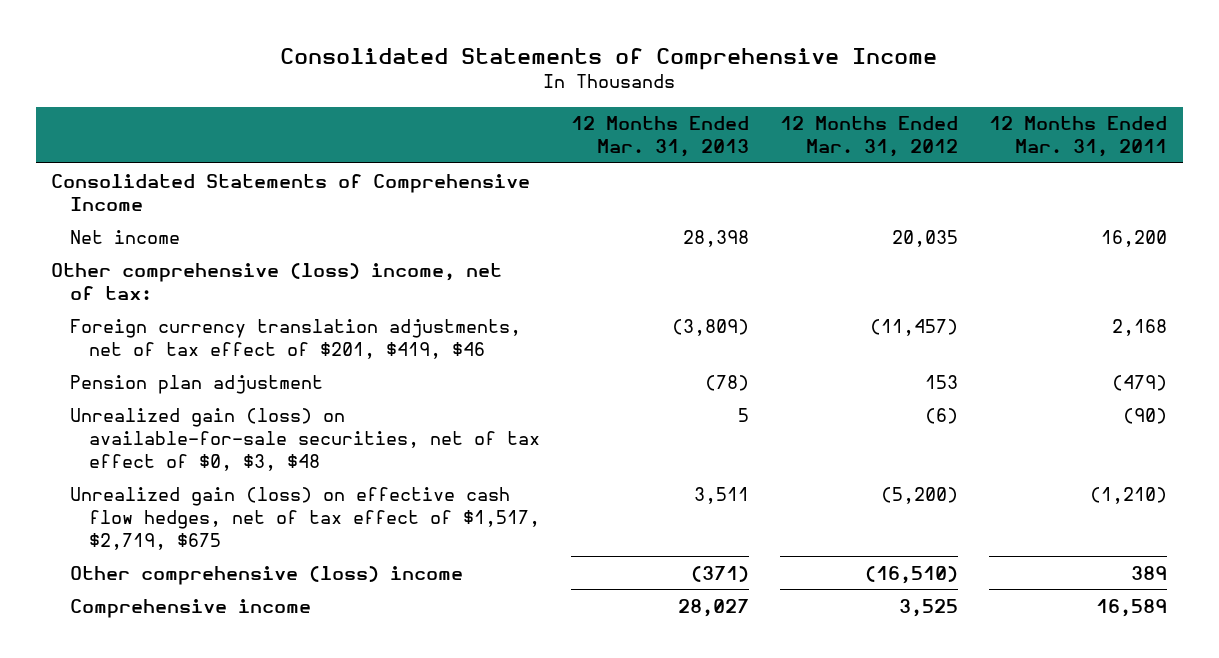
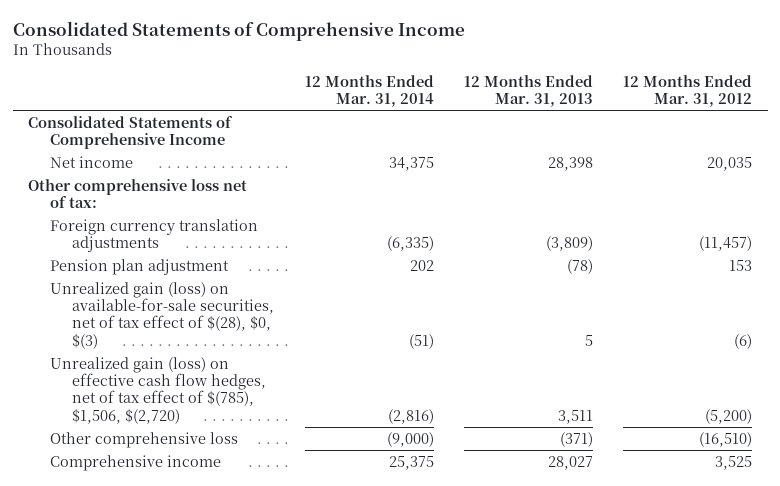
- | 12 Months Ended Mar. 31, 2013 | 12 Months Ended Mar. 31, 2012 | 12 Months Ended Mar. 31, 2011
+ | 12 Months Ended Mar. 31, 2014 | 12 Months Ended Mar. 31, 2013 | 12 Months Ended Mar. 31, 2012
- Other comprehensive (loss) income, net of tax:
- Foreign currency translation adjustments, net of tax effect of $201, $419, $46 | (3,809) | (11,457) | 2,168
+ Other comprehensive loss net of tax:
+ Foreign currency translation adjustments | (6,335) | (3,809) | (11,457)
- Unrealized gain (loss) on available-for-sale securities, net of tax effect of $0, $3, $48 | 5 | (6) | (90)
- Unrealized gain (loss) on effective cash flow hedges, net of tax effect of $1,517, $2,719, $675 | 3,511 | (5,200) | (1,210)
- Other comprehensive (loss) income | (371) | (16,510) | 389
+ Unrealized gain (loss) on available-for-sale securities, net of tax effect of $(28), $0, $(3) | (51) | 5 | (6)
+ Unrealized gain (loss) on effective cash flow hedges, net of tax effect of $(785), $1,506, $(2,720) | (2,816) | 3,511 | (5,200)
+ Other comprehensive loss | (9,000) | (371) | (16,510)

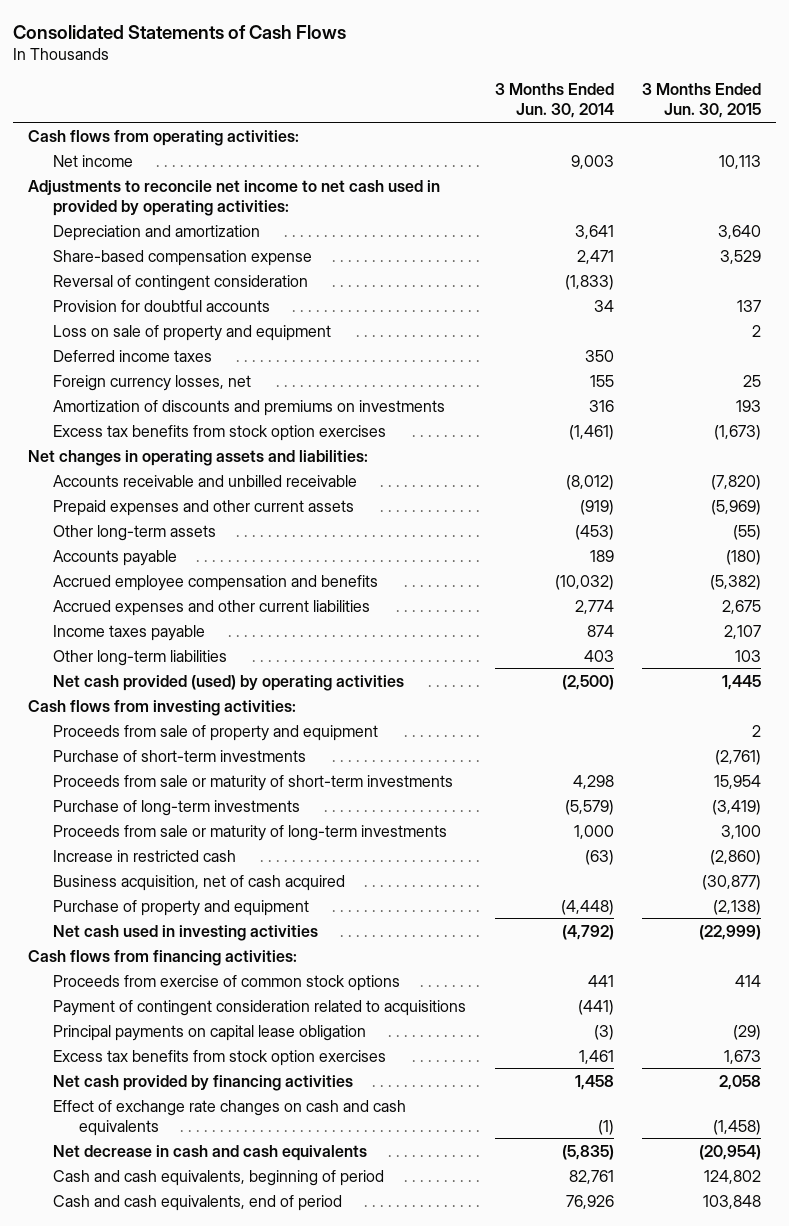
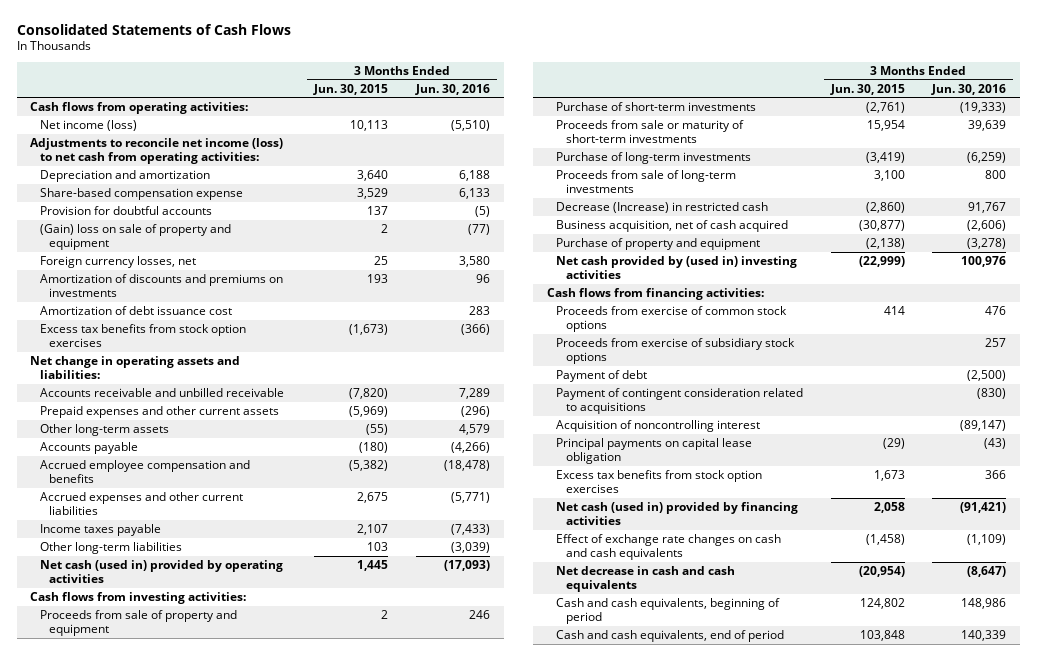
- | 3 Months Ended Jun. 30, 2014 | 3 Months Ended Jun. 30, 2015
+ | 3 Months Ended Jun. 30, 2015 | 3 Months Ended Jun. 30, 2016
- Net income | 9,003 | 10,113
- Adjustments to reconcile net income to net cash used in provided by operating activities:
+ Net income (loss) | 10,113 | (5,510)
+ Adjustments to reconcile net income (loss) to net cash from operating activities:
- Reversal of contingent consideration | (1,833) |
- Loss on sale of property and equipment | | 2
- Deferred income taxes | 350 |
+ (Gain) loss on sale of property and equipment | 2 | (77)
+ Amortization of debt issuance cost | | 283
- Net changes in operating assets and liabilities:
+ Net change in operating assets and liabilities:
- Net cash provided (used) by operating activities | (2,500) | 1,445
+ Net cash (used in) provided by operating activities | 1,445 | (17,093)
- Proceeds from sale or maturity of long-term investments | 1,000 | 3,100
- Increase in restricted cash | (63) | (2,860)
+ Proceeds from sale of long-term investments | 3,100 | 800
+ Decrease (Increase) in restricted cash | (2,860) | 91,767
- Net cash used in investing activities | (4,792) | (22,999)
+ Net cash provided by (used in) investing activities | (22,999) | 100,976
+ Proceeds from exercise of subsidiary stock options | | 257
+ Payment of debt | | (2,500)
+ Acquisition of noncontrolling interest | | (89,147)
- Net cash provided by financing activities | 1,458 | 2,058
+ Net cash (used in) provided by financing activities | 2,058 | (91,421)

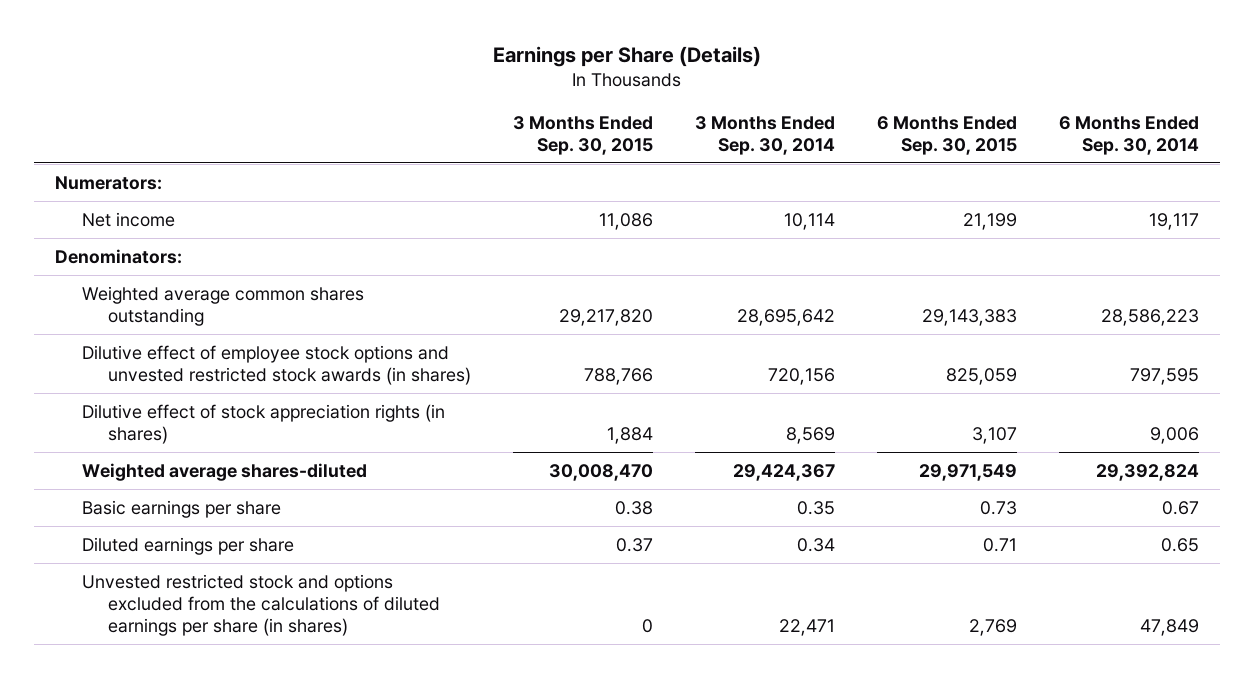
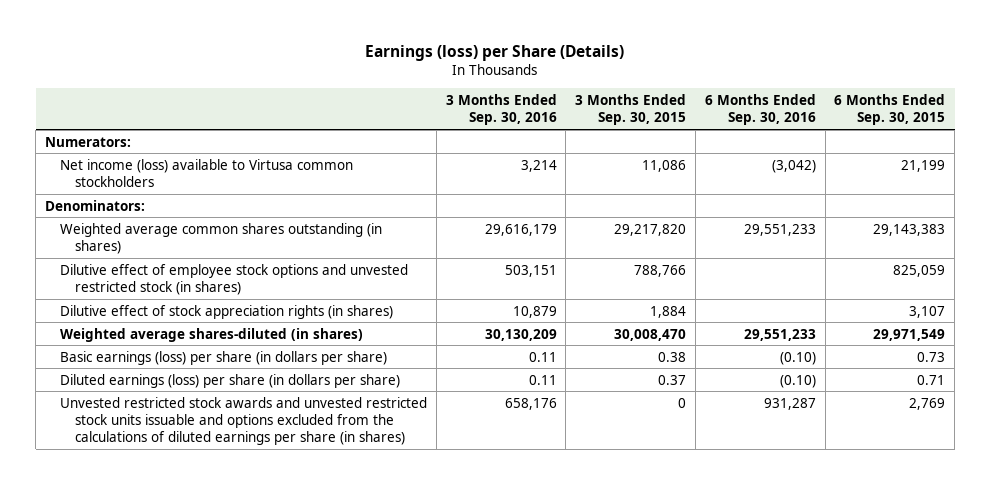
- Earnings per Share (Details)
+ Earnings (loss) per Share (Details)
- | 3 Months Ended Sep. 30, 2015 | 3 Months Ended Sep. 30, 2014 | 6 Months Ended Sep. 30, 2015 | 6 Months Ended Sep. 30, 2014
+ | 3 Months Ended Sep. 30, 2016 | 3 Months Ended Sep. 30, 2015 | 6 Months Ended Sep. 30, 2016 | 6 Months Ended Sep. 30, 2015
- Net income | 11,086 | 10,114 | 21,199 | 19,117
+ Net income (loss) available to Virtusa common stockholders | 3,214 | 11,086 | (3,042) | 21,199
- Weighted average common shares outstanding | 29,217,820 | 28,695,642 | 29,143,383 | 28,586,223
- Dilutive effect of employee stock options and unvested restricted stock awards (in shares) | 788,766 | 720,156 | 825,059 | 797,595
+ Weighted average common shares outstanding (in shares) | 29,616,179 | 29,217,820 | 29,551,233 | 29,143,383
+ Dilutive effect of employee stock options and unvested restricted stock (in shares) | 503,151 | 788,766 | | 825,059
- Weighted average shares-diluted | 30,008,470 | 29,424,367 | 29,971,549 | 29,392,824
- Basic earnings per share | 0.38 | 0.35 | 0.73 | 0.67
- Diluted earnings per share | 0.37 | 0.34 | 0.71 | 0.65
- Unvested restricted stock and options excluded from the calculations of diluted earnings per share (in shares) | 0 | 22,471 | 2,769 | 47,849
+ Weighted average shares-diluted (in shares) | 30,130,209 | 30,008,470 | 29,551,233 | 29,971,549
+ Basic earnings (loss) per share (in dollars per share) | 0.11 | 0.38 | (0.10) | 0.73
+ Diluted earnings (loss) per share (in dollars per share) | 0.11 | 0.37 | (0.10) | 0.71
+ Unvested restricted stock awards and unvested restricted stock units issuable and options excluded from the calculations of diluted earnings per share (in shares) | 658,176 | 0 | 931,287 | 2,769

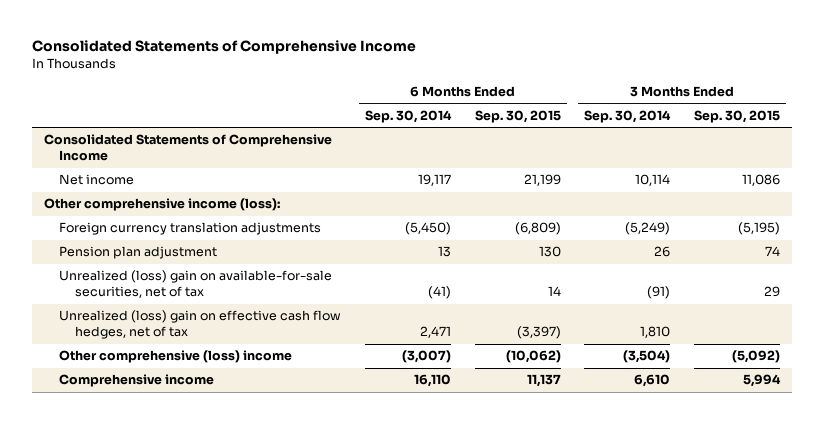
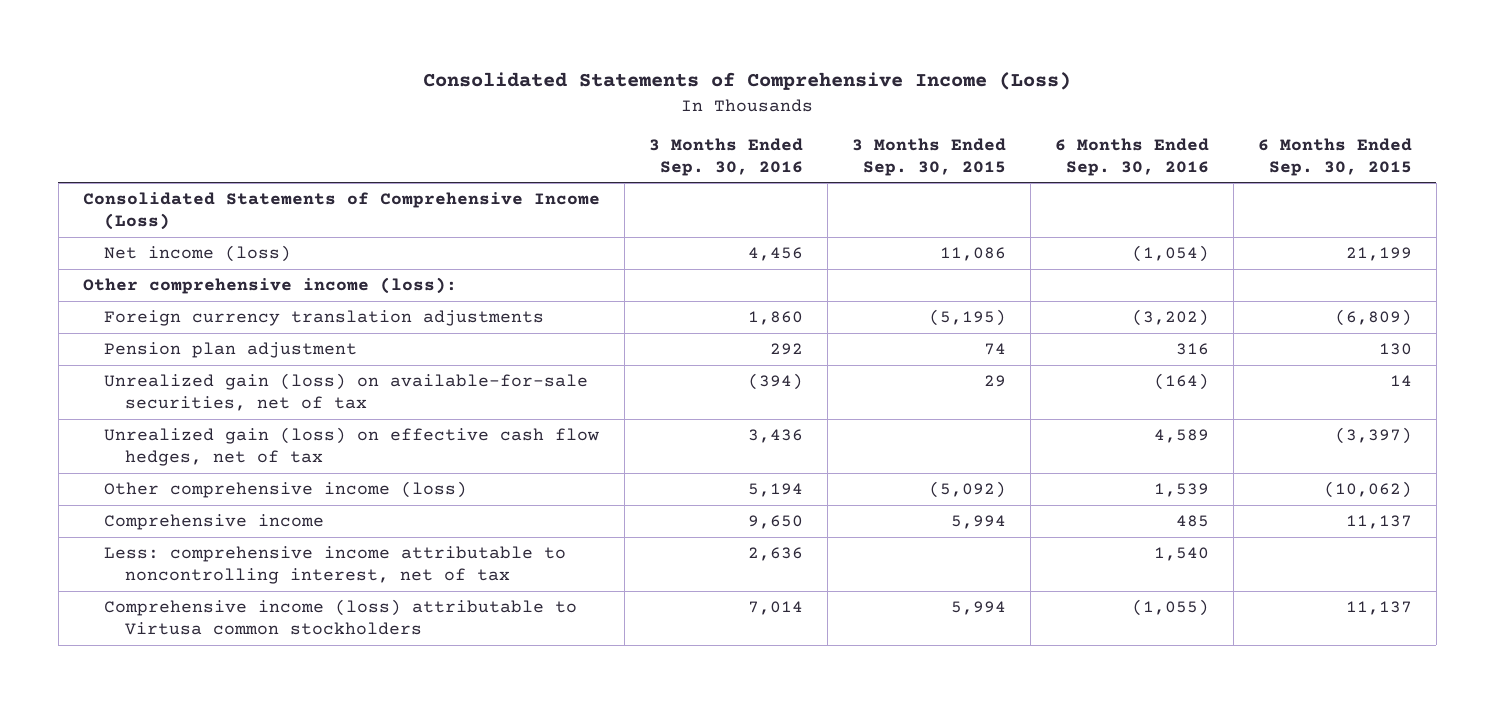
- Consolidated Statements of Comprehensive Income
+ Consolidated Statements of Comprehensive Income (Loss)
- | 6 Months Ended Sep. 30, 2014 | 6 Months Ended Sep. 30, 2015 | 3 Months Ended Sep. 30, 2014 | 3 Months Ended Sep. 30, 2015
+ | 3 Months Ended Sep. 30, 2016 | 3 Months Ended Sep. 30, 2015 | 6 Months Ended Sep. 30, 2016 | 6 Months Ended Sep. 30, 2015
- Consolidated Statements of Comprehensive Income
- Net income | 19,117 | 21,199 | 10,114 | 11,086
+ Consolidated Statements of Comprehensive Income (Loss)
+ Net income (loss) | 4,456 | 11,086 | (1,054) | 21,199
- Unrealized (loss) gain on available-for-sale securities, net of tax | (41) | 14 | (91) | 29
- Unrealized (loss) gain on effective cash flow hedges, net of tax | 2,471 | (3,397) | 1,810 |
- Other comprehensive (loss) income | (3,007) | (10,062) | (3,504) | (5,092)
+ Unrealized gain (loss) on available-for-sale securities, net of tax | (394) | 29 | (164) | 14
+ Unrealized gain (loss) on effective cash flow hedges, net of tax | 3,436 | | 4,589 | (3,397)
+ Other comprehensive income (loss) | 5,194 | (5,092) | 1,539 | (10,062)
+ Less: comprehensive income attributable to noncontrolling interest, net of tax | 2,636 | | 1,540 |
+ Comprehensive income (loss) attributable to Virtusa common stockholders | 7,014 | 5,994 | (1,055) | 11,137

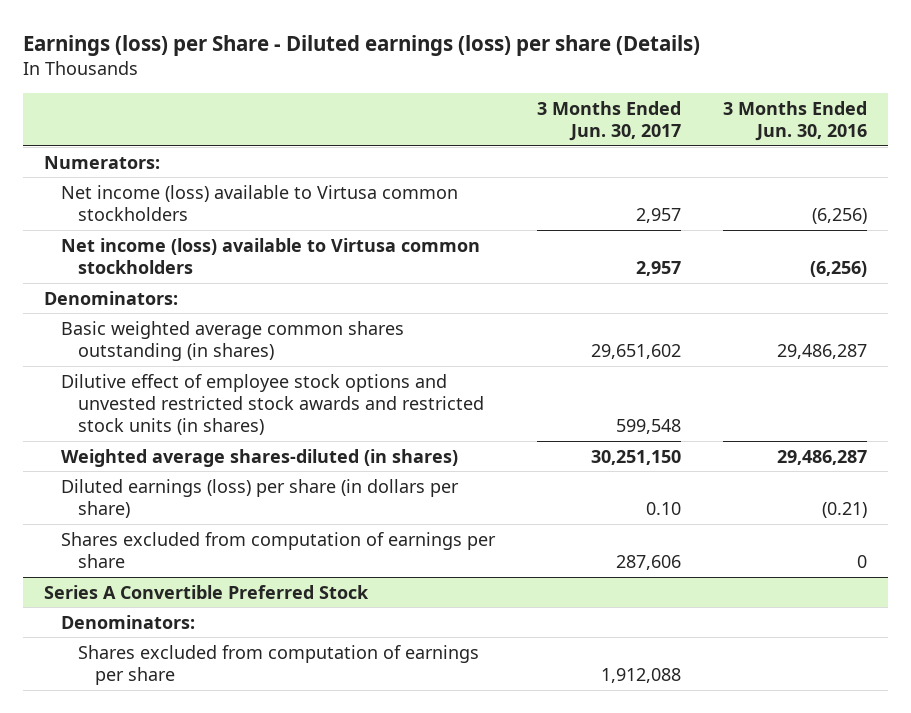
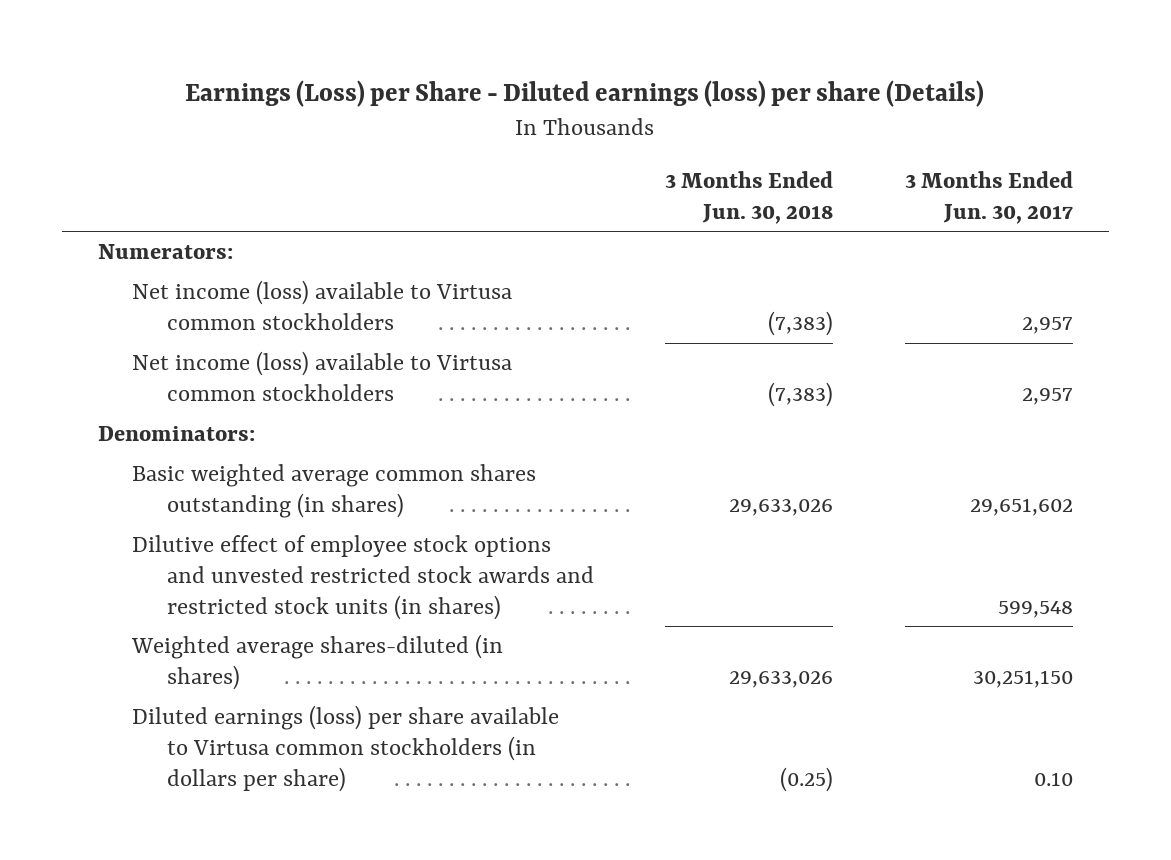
- Earnings (loss) per Share - Diluted earnings (loss) per share (Details)
+ Earnings (Loss) per Share - Diluted earnings (loss) per share (Details)
- | 3 Months Ended Jun. 30, 2017 | 3 Months Ended Jun. 30, 2016
+ | 3 Months Ended Jun. 30, 2018 | 3 Months Ended Jun. 30, 2017
- Diluted earnings (loss) per share (in dollars per share) | 0.10 | (0.21)
- Shares excluded from computation of earnings per share | 287,606 | 0
- Series A Convertible Preferred Stock
- Denominators:
- Shares excluded from computation of earnings per share | 1,912,088 |
+ Diluted earnings (loss) per share available to Virtusa common stockholders (in dollars per share) | (0.25) | 0.10

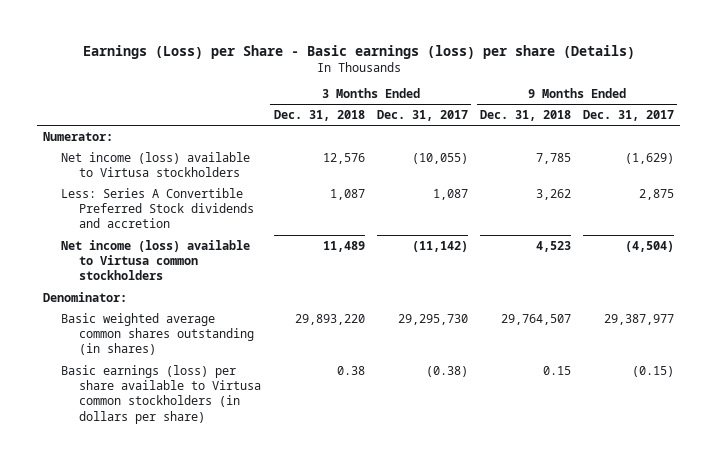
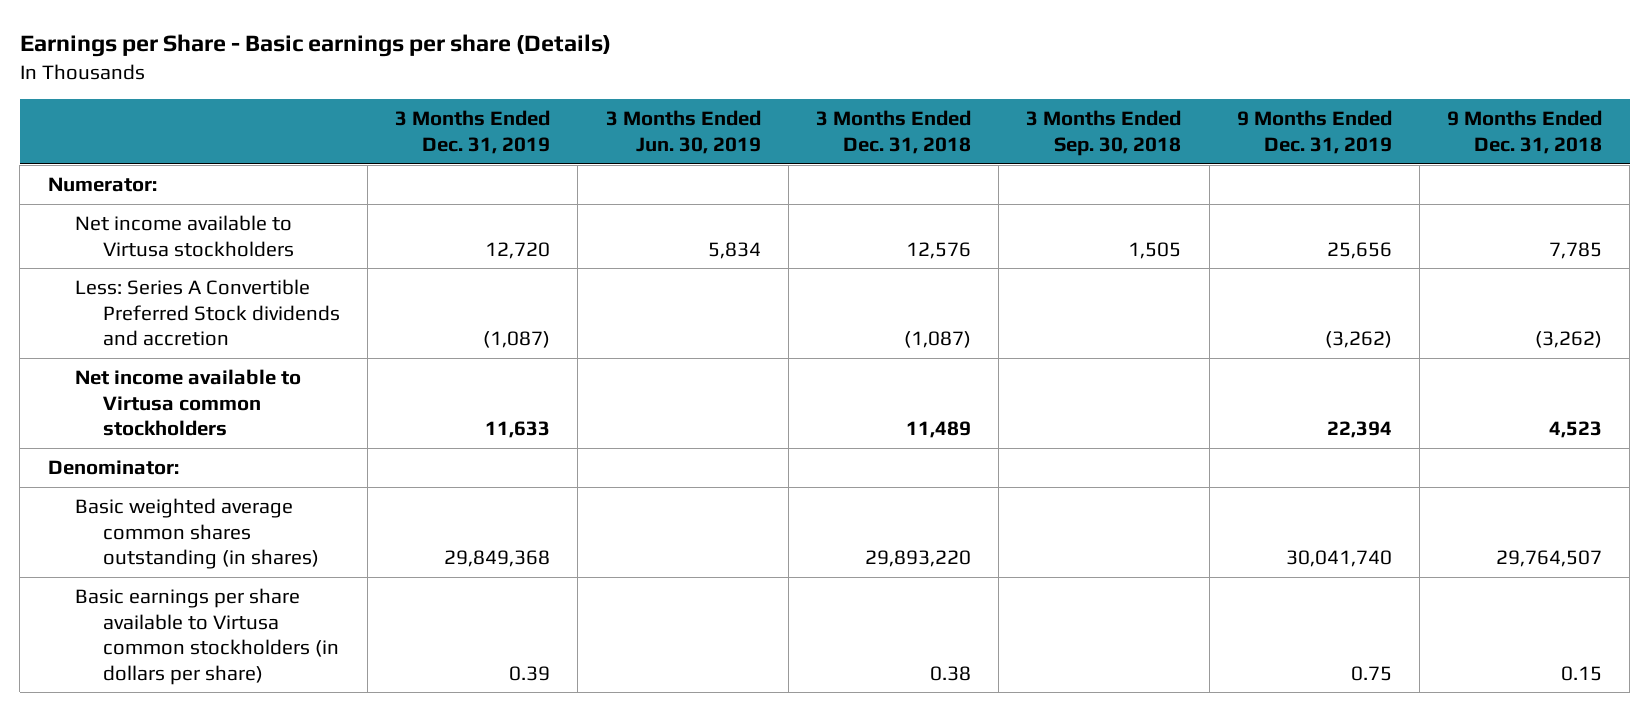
- Earnings (Loss) per Share - Basic earnings (loss) per share (Details)
+ Earnings per Share - Basic earnings per share (Details)
- | 3 Months Ended Dec. 31, 2018 | 3 Months Ended Dec. 31, 2017 | 9 Months Ended Dec. 31, 2018 | 9 Months Ended Dec. 31, 2017
+ | 3 Months Ended Dec. 31, 2019 | 3 Months Ended Jun. 30, 2019 | 3 Months Ended Dec. 31, 2018 | 3 Months Ended Sep. 30, 2018 | 9 Months Ended Dec. 31, 2019 | 9 Months Ended Dec. 31, 2018
- Net income (loss) available to Virtusa stockholders | 12,576 | (10,055) | 7,785 | (1,629)
- Less: Series A Convertible Preferred Stock dividends and accretion | 1,087 | 1,087 | 3,262 | 2,875
- Net income (loss) available to Virtusa common stockholders | 11,489 | (11,142) | 4,523 | (4,504)
+ Net income available to Virtusa stockholders | 12,720 | 5,834 | 12,576 | 1,505 | 25,656 | 7,785
+ Less: Series A Convertible Preferred Stock dividends and accretion | (1,087) | | (1,087) | | (3,262) | (3,262)
+ Net income available to Virtusa common stockholders | 11,633 | | 11,489 | | 22,394 | 4,523
- Basic earnings (loss) per share available to Virtusa common stockholders (in dollars per share) | 0.38 | (0.38) | 0.15 | (0.15)
+ Basic earnings per share available to Virtusa common stockholders (in dollars per share) | 0.39 | | 0.38 | | 0.75 | 0.15

